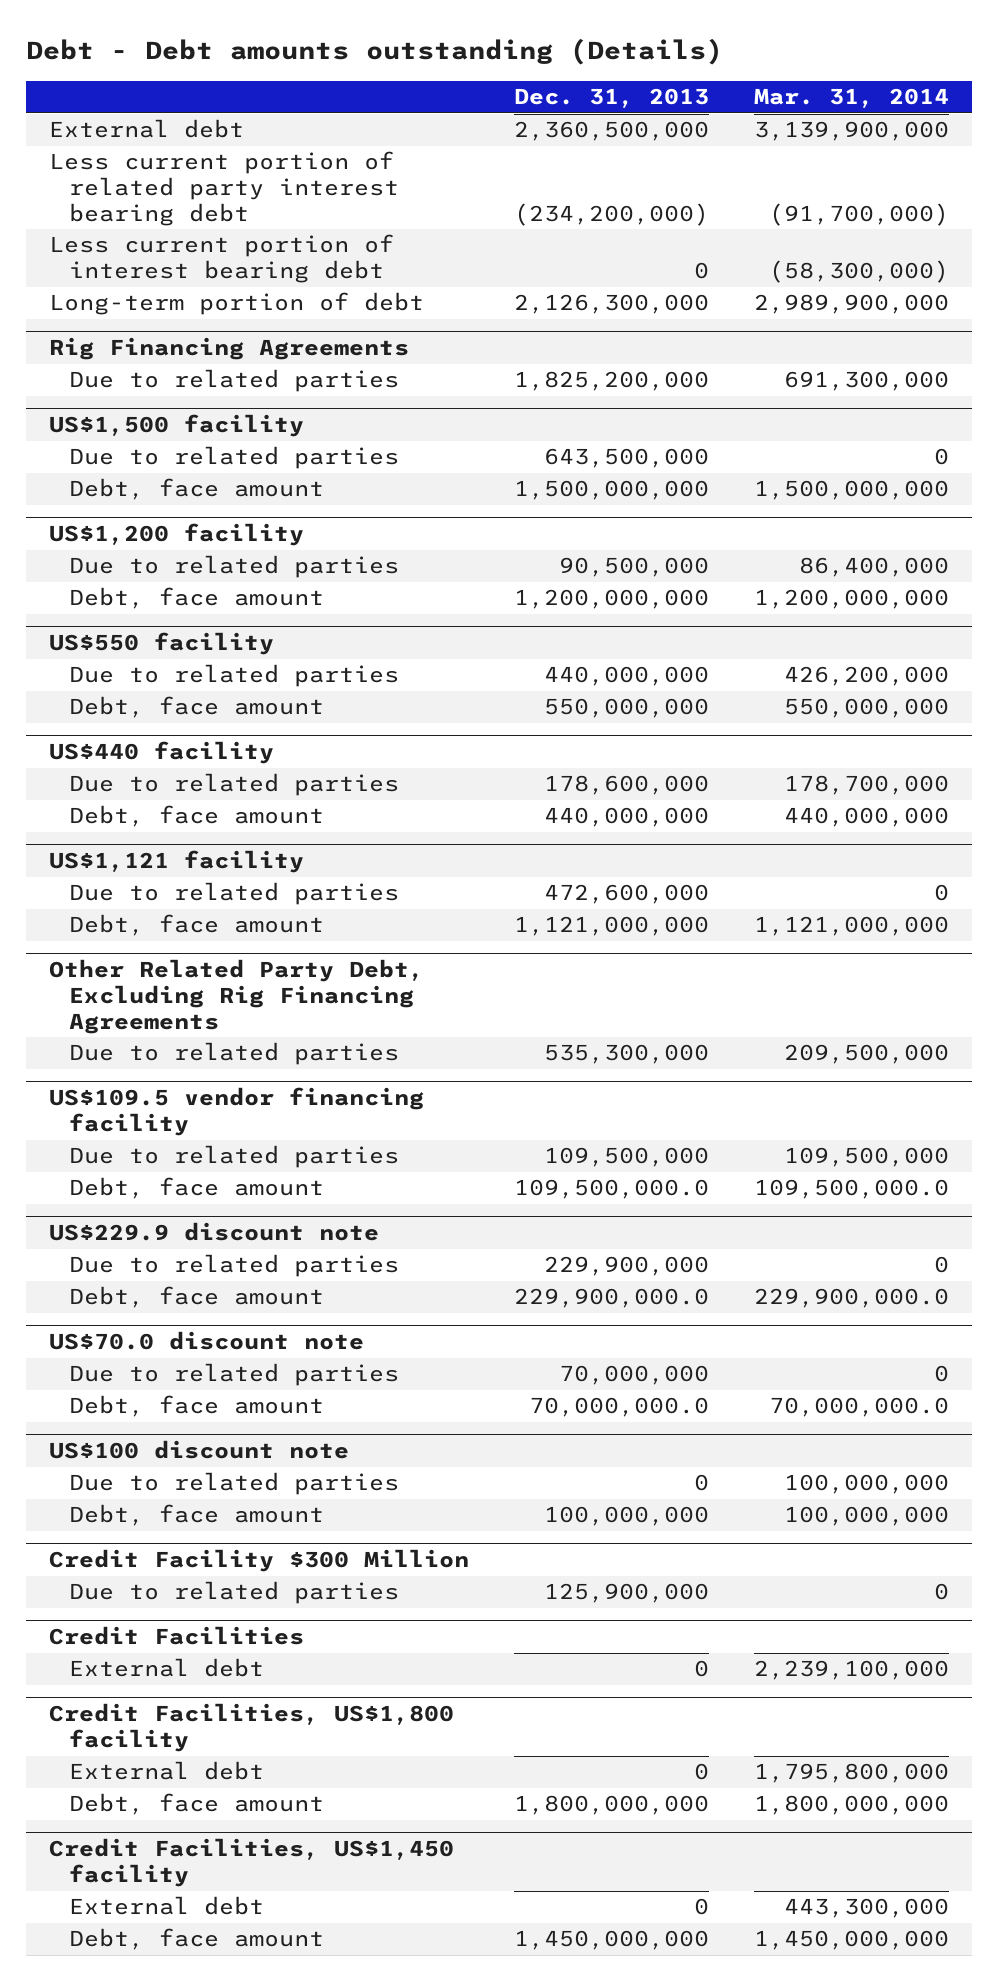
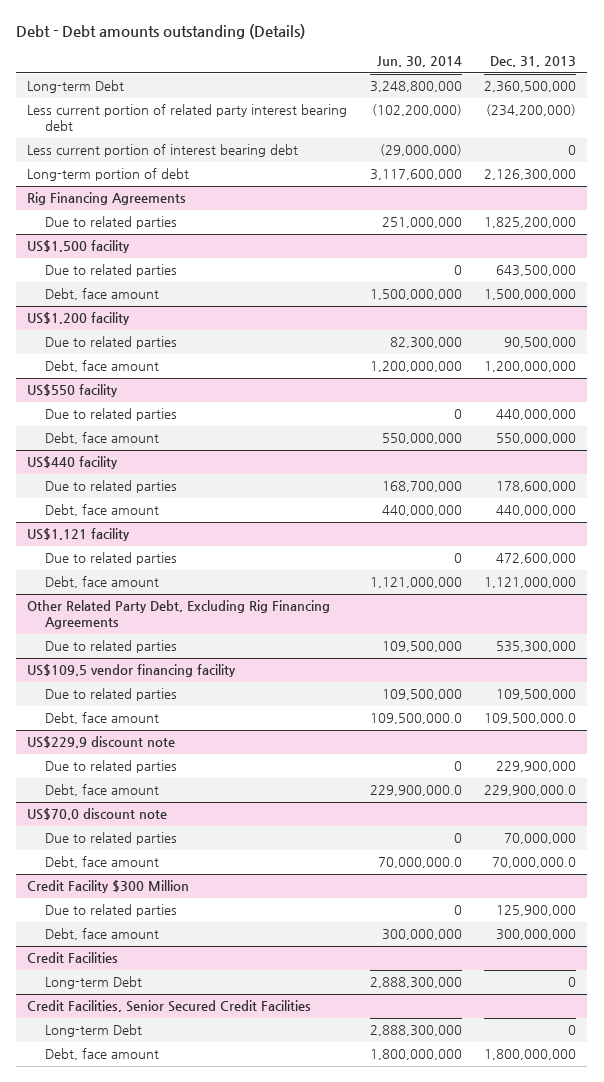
- | Dec. 31, 2013 | Mar. 31, 2014
+ | Jun. 30, 2014 | Dec. 31, 2013
- External debt | 2,360,500,000 | 3,139,900,000
+ Long-term Debt | 3,248,800,000 | 2,360,500,000
- US$100 discount note
- Due to related parties | 0 | 100,000,000
- Debt, face amount | 100,000,000 | 100,000,000
@ Credit Facility $300 Million
+ Debt, face amount | 300,000,000 | 300,000,000
@ Credit Facilities
- External debt | 0 | 2,239,100,000
- Credit Facilities, US$1,800 facility
- External debt | 0 | 1,795,800,000
@ Credit Facilities
+ Long-term Debt | 2,888,300,000 | 0
+ Credit Facilities, Senior Secured Credit Facilities
+ Long-term Debt | 2,888,300,000 | 0
- Credit Facilities, US$1,450 facility
- External debt | 0 | 443,300,000
- Debt, face amount | 1,450,000,000 | 1,450,000,000

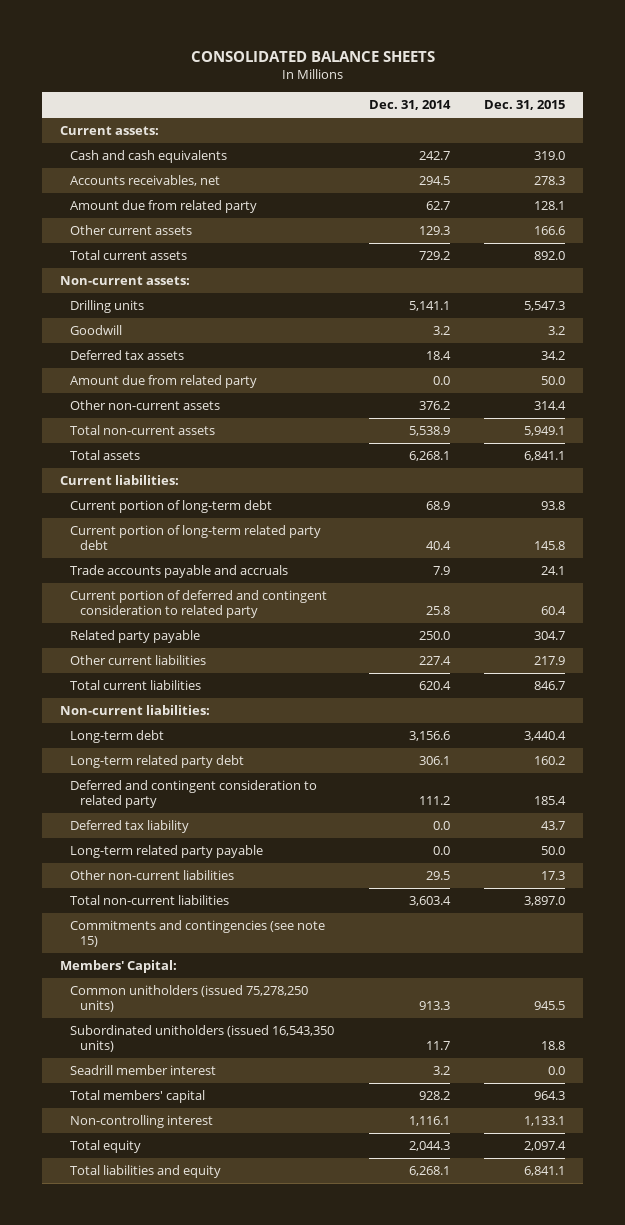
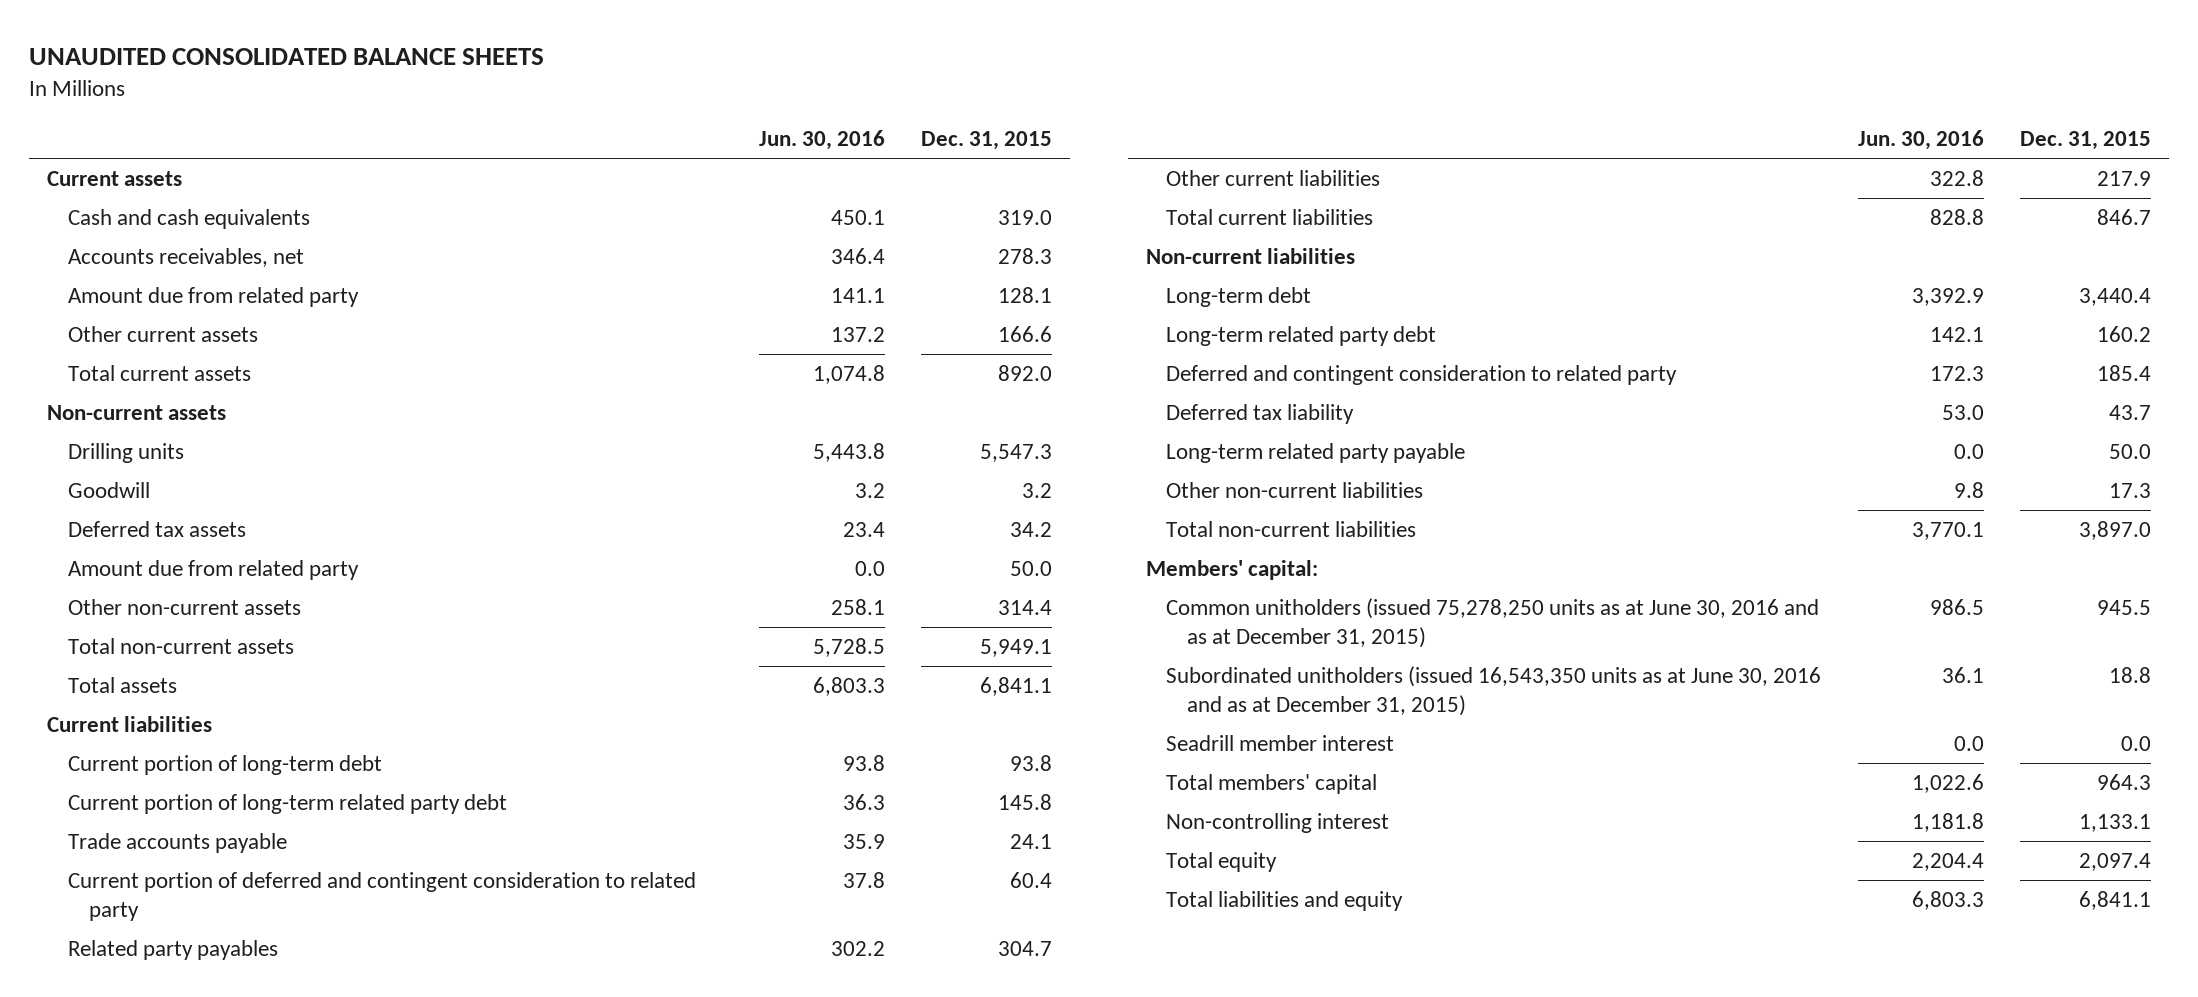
- CONSOLIDATED BALANCE SHEETS
+ UNAUDITED CONSOLIDATED BALANCE SHEETS
- | Dec. 31, 2014 | Dec. 31, 2015
+ | Jun. 30, 2016 | Dec. 31, 2015
- Current assets:
+ Current assets
- Non-current assets:
+ Non-current assets
- Current liabilities:
+ Current liabilities
- Trade accounts payable and accruals | 7.9 | 24.1
+ Trade accounts payable | 35.9 | 24.1
- Related party payable | 250.0 | 304.7
+ Related party payables | 302.2 | 304.7
- Non-current liabilities:
+ Non-current liabilities
- Commitments and contingencies (see note 15)
- Members' Capital:
- Common unitholders (issued 75,278,250 units) | 913.3 | 945.5
- Subordinated unitholders (issued 16,543,350 units) | 11.7 | 18.8
+ Members' capital:
+ Common unitholders (issued 75,278,250 units as at June 30, 2016 and as at December 31, 2015) | 986.5 | 945.5
+ Subordinated unitholders (issued 16,543,350 units as at June 30, 2016 and as at December 31, 2015) | 36.1 | 18.8

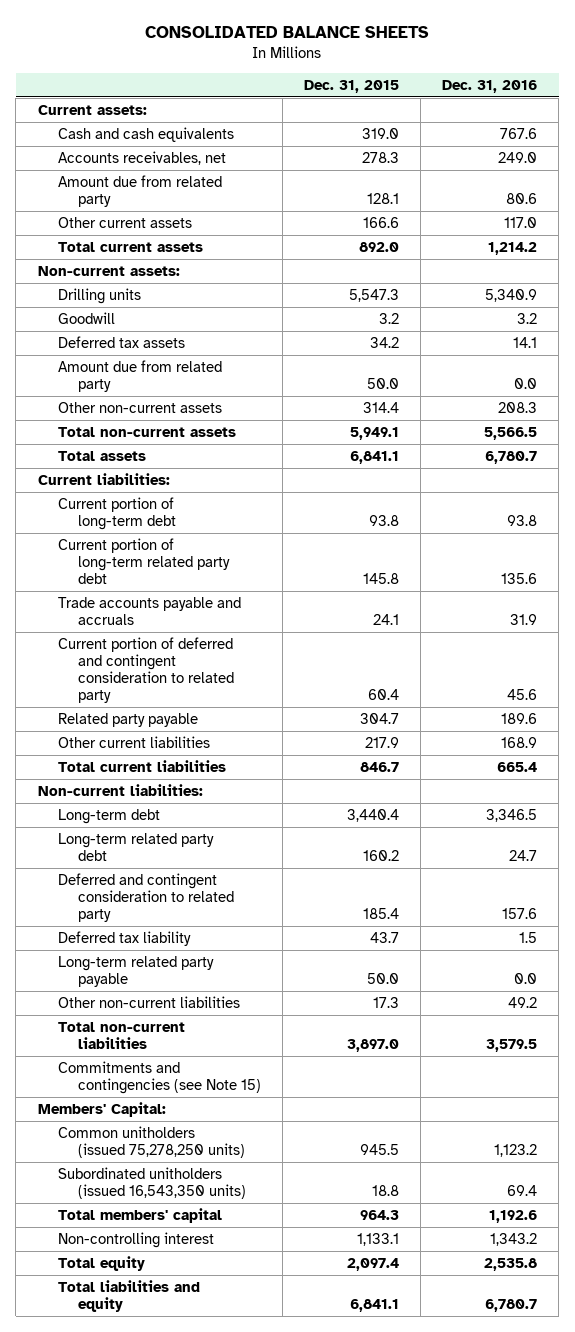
- UNAUDITED CONSOLIDATED BALANCE SHEETS
+ CONSOLIDATED BALANCE SHEETS
- | Jun. 30, 2016 | Dec. 31, 2015
+ | Dec. 31, 2015 | Dec. 31, 2016
- Current assets
+ Current assets:
- Non-current assets
+ Non-current assets:
- Current liabilities
+ Current liabilities:
- Trade accounts payable | 35.9 | 24.1
+ Trade accounts payable and accruals | 24.1 | 31.9
- Related party payables | 302.2 | 304.7
+ Related party payable | 304.7 | 189.6
- Non-current liabilities
+ Non-current liabilities:
- Members' capital:
- Common unitholders (issued 75,278,250 units as at June 30, 2016 and as at December 31, 2015) | 986.5 | 945.5
- Subordinated unitholders (issued 16,543,350 units as at June 30, 2016 and as at December 31, 2015) | 36.1 | 18.8
- Seadrill member interest | 0.0 | 0.0
+ Commitments and contingencies (see Note 15)
+ Members' Capital:
+ Common unitholders (issued 75,278,250 units) | 945.5 | 1,123.2
+ Subordinated unitholders (issued 16,543,350 units) | 18.8 | 69.4

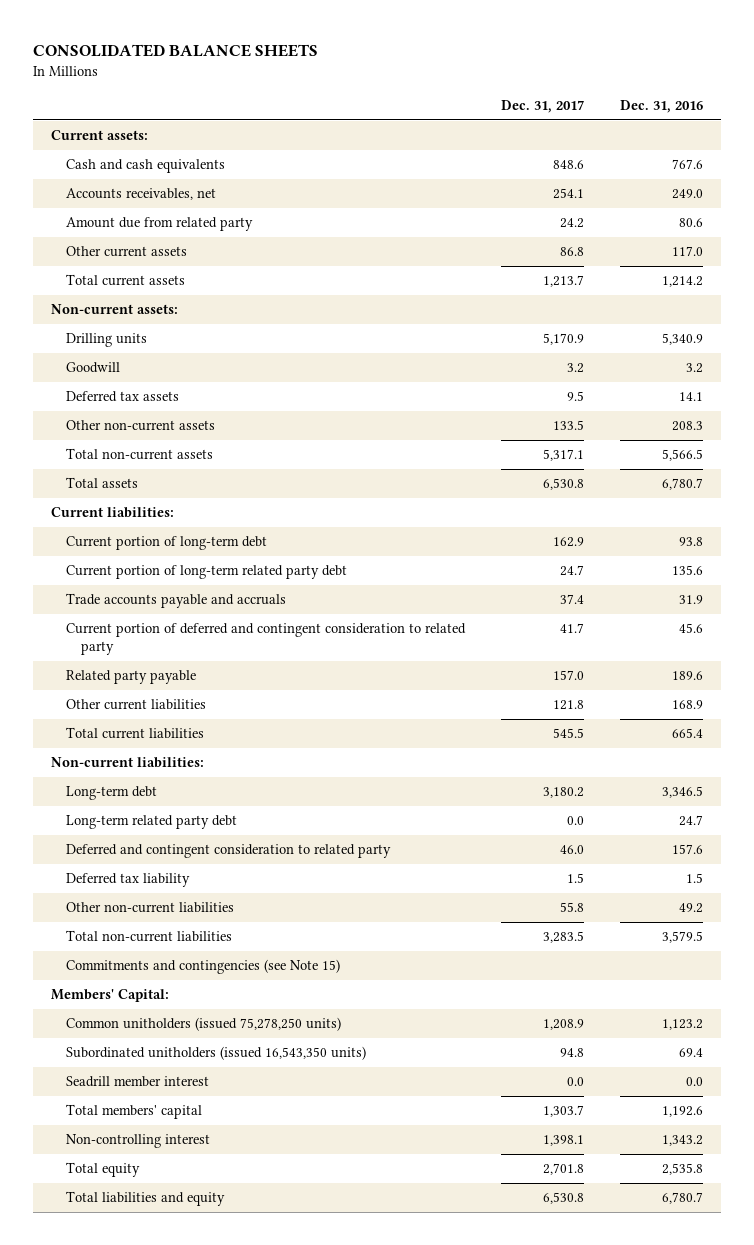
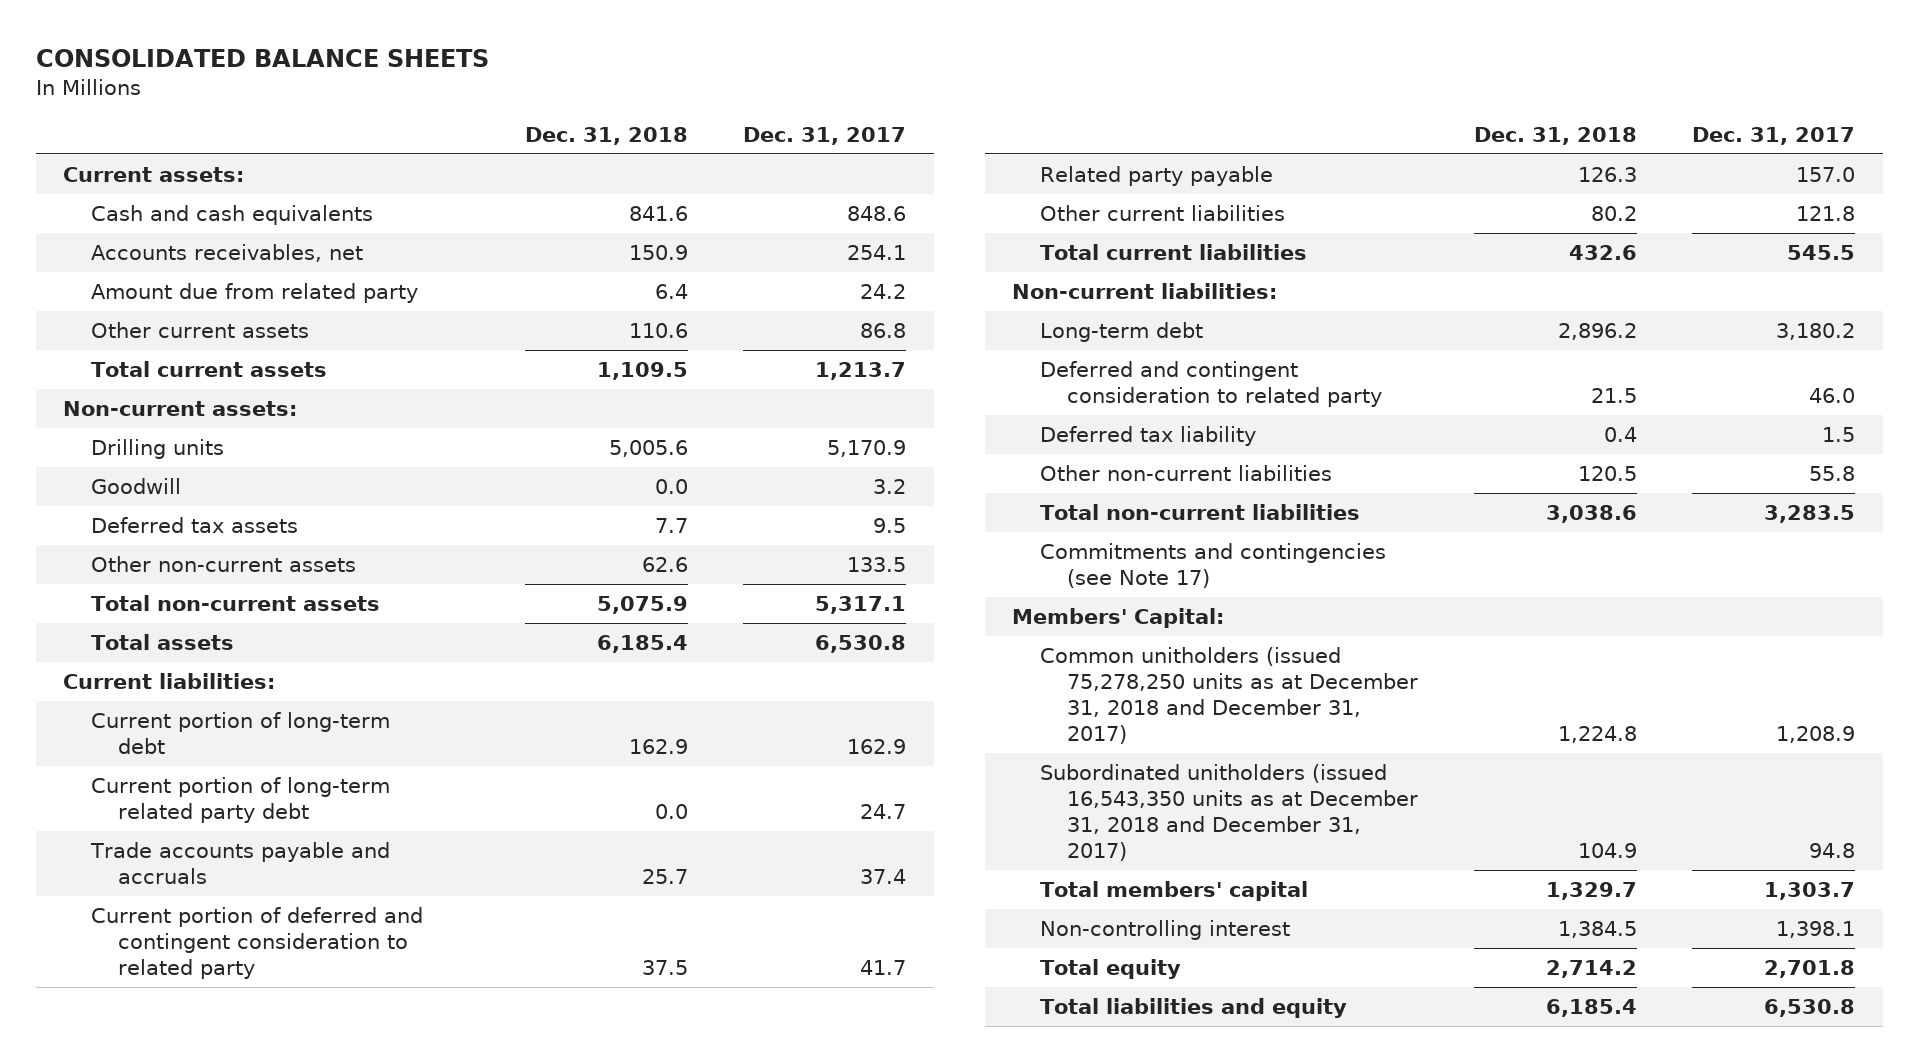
- | Dec. 31, 2017 | Dec. 31, 2016
+ | Dec. 31, 2018 | Dec. 31, 2017
- Long-term related party debt | 0.0 | 24.7
- Commitments and contingencies (see Note 15)
+ Commitments and contingencies (see Note 17)
- Common unitholders (issued 75,278,250 units) | 1,208.9 | 1,123.2
- Subordinated unitholders (issued 16,543,350 units) | 94.8 | 69.4
- Seadrill member interest | 0.0 | 0.0
+ Common unitholders (issued 75,278,250 units as at December 31, 2018 and December 31, 2017) | 1,224.8 | 1,208.9
+ Subordinated unitholders (issued 16,543,350 units as at December 31, 2018 and December 31, 2017) | 104.9 | 94.8

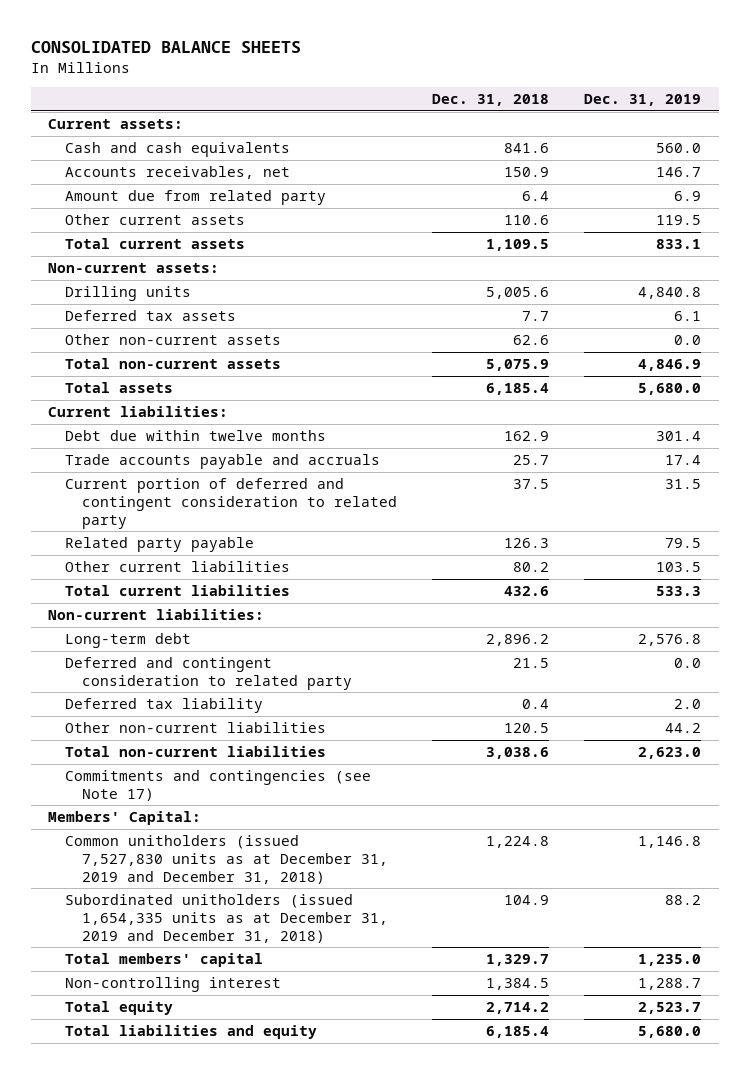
- | Dec. 31, 2018 | Dec. 31, 2017
+ | Dec. 31, 2018 | Dec. 31, 2019
- Goodwill | 0.0 | 3.2
- Current portion of long-term debt | 162.9 | 162.9
- Current portion of long-term related party debt | 0.0 | 24.7
+ Debt due within twelve months | 162.9 | 301.4
- Common unitholders (issued 75,278,250 units as at December 31, 2018 and December 31, 2017) | 1,224.8 | 1,208.9
- Subordinated unitholders (issued 16,543,350 units as at December 31, 2018 and December 31, 2017) | 104.9 | 94.8
+ Common unitholders (issued 7,527,830 units as at December 31, 2019 and December 31, 2018) | 1,224.8 | 1,146.8
+ Subordinated unitholders (issued 1,654,335 units as at December 31, 2019 and December 31, 2018) | 104.9 | 88.2

